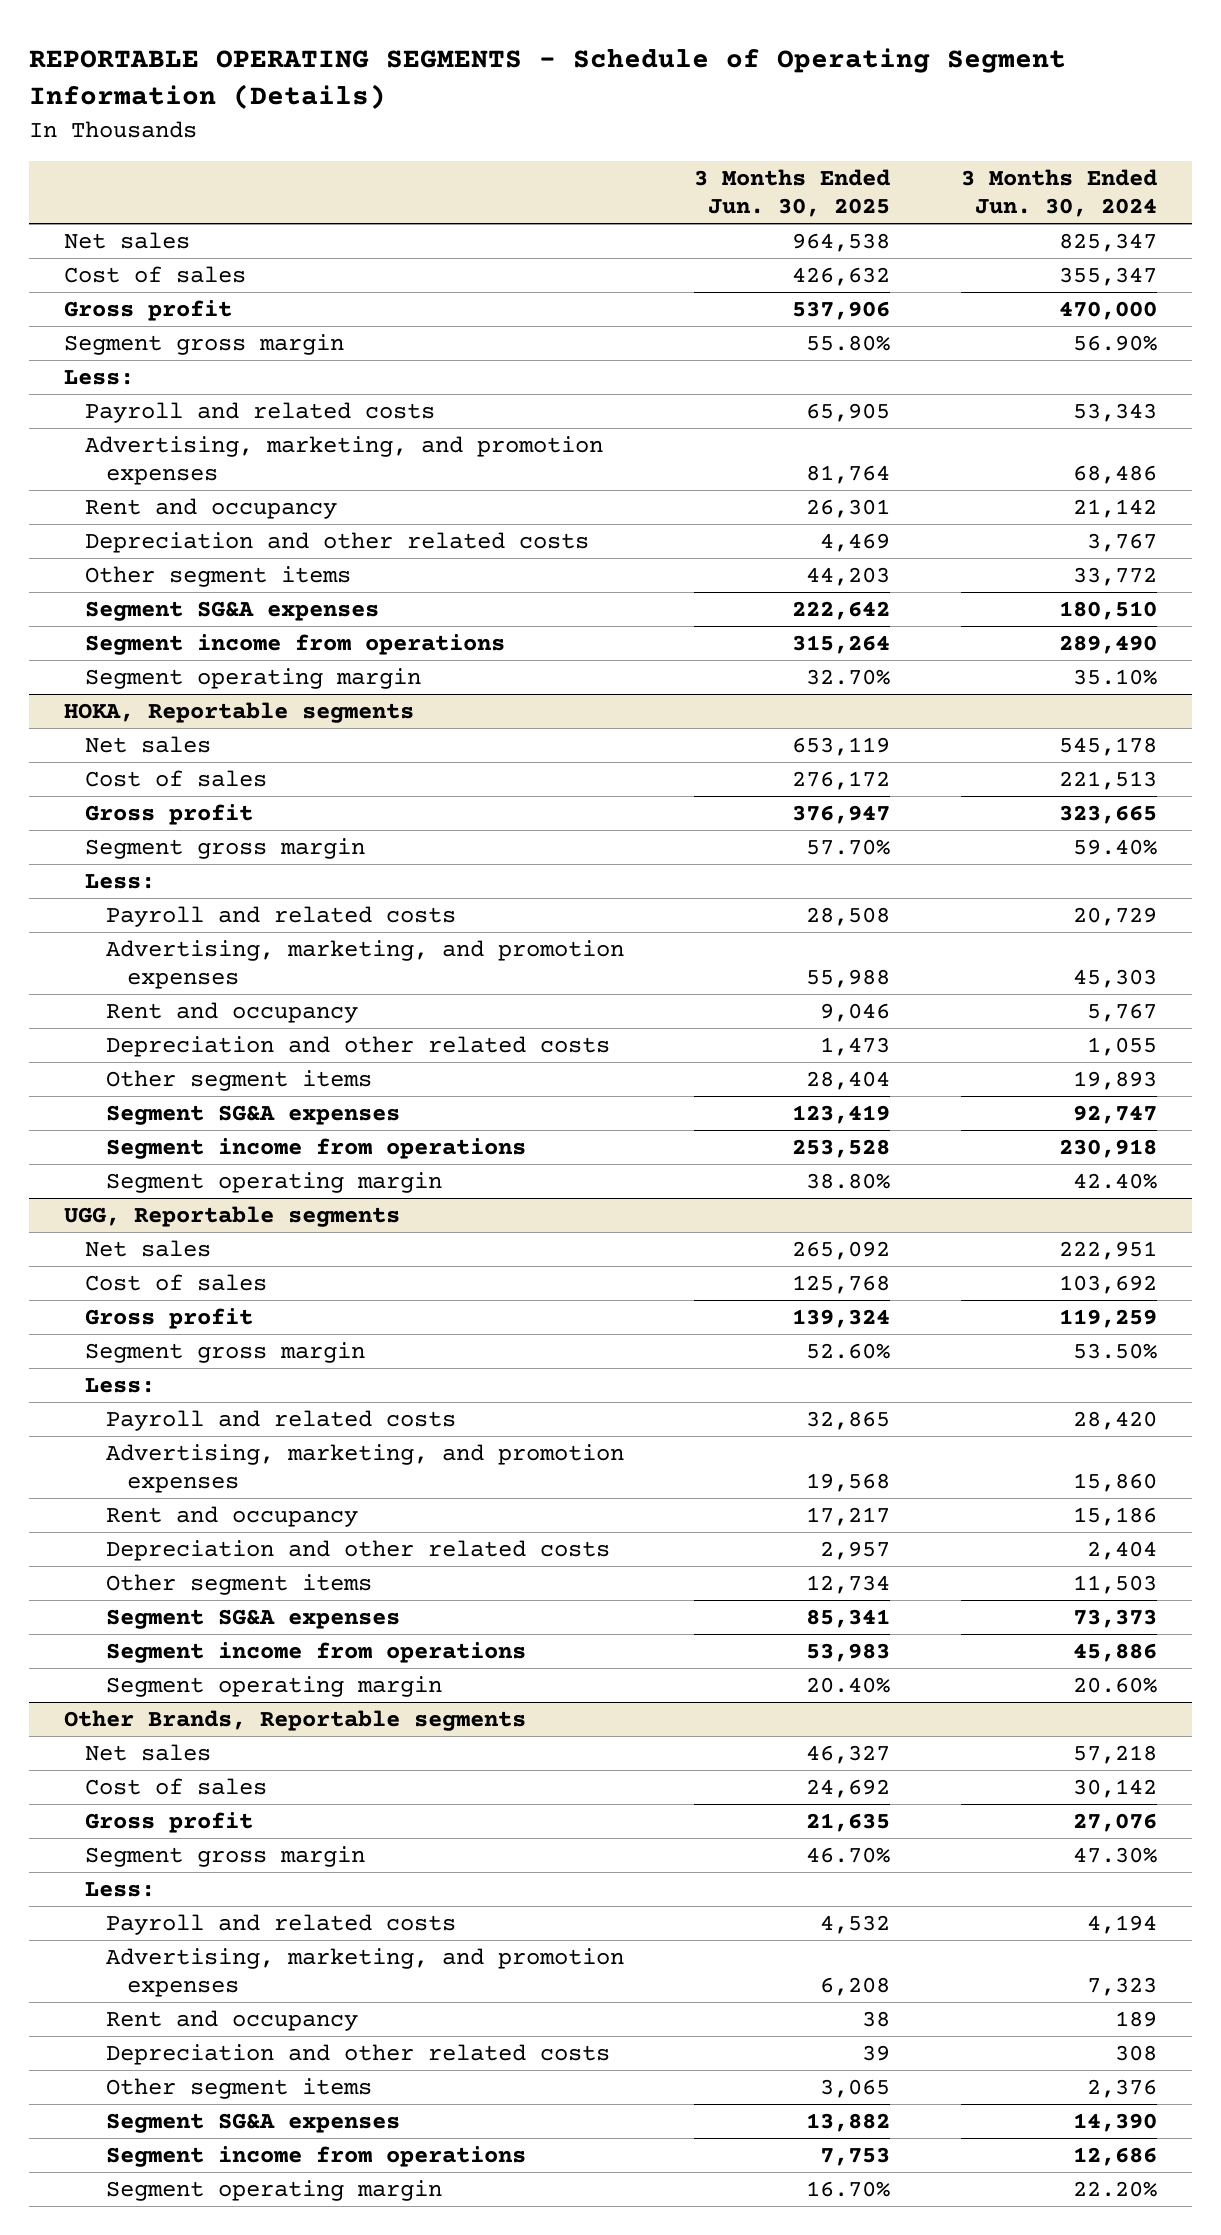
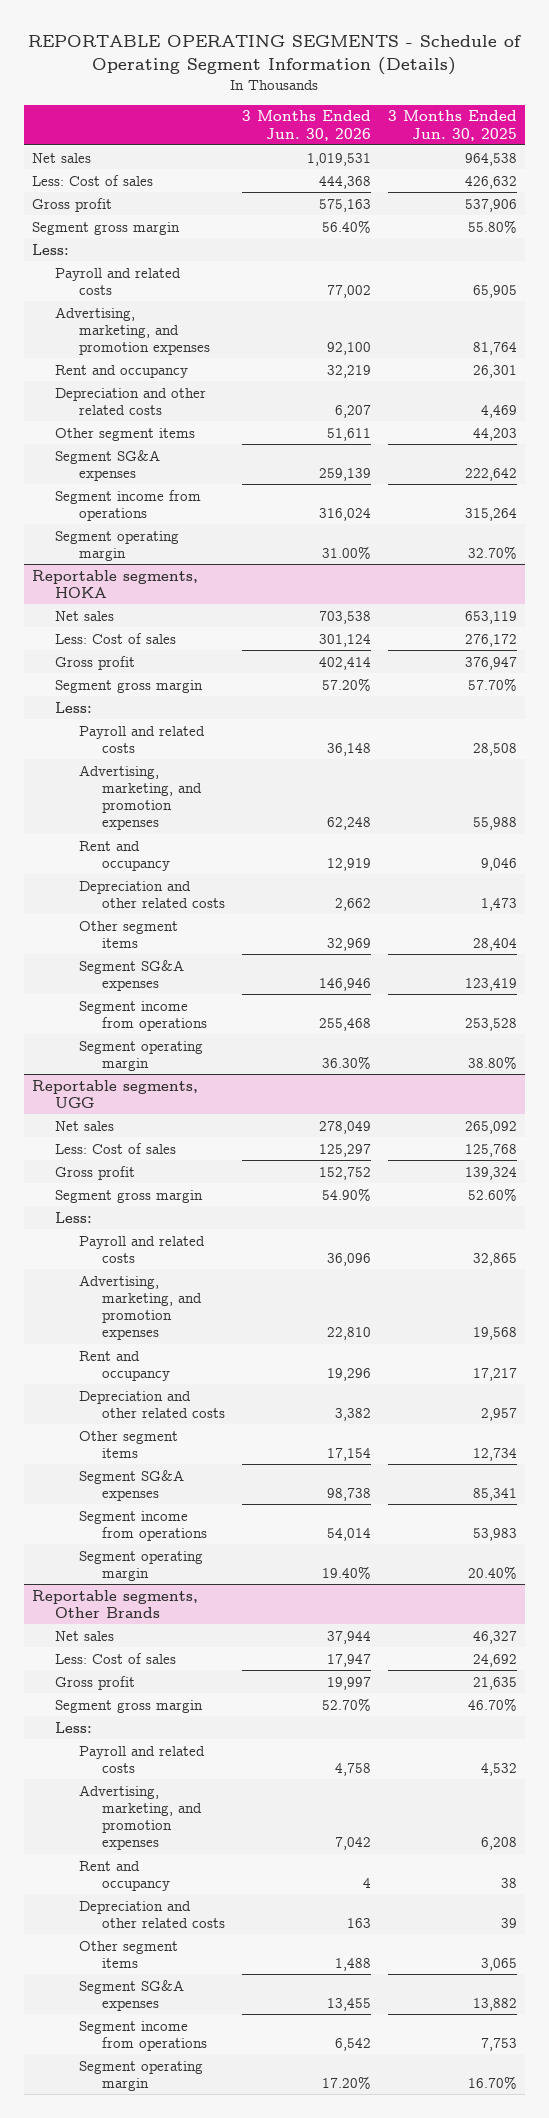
- | 3 Months Ended Jun. 30, 2025 | 3 Months Ended Jun. 30, 2024
+ | 3 Months Ended Jun. 30, 2026 | 3 Months Ended Jun. 30, 2025
- Cost of sales | 426,632 | 355,347
+ Less: Cost of sales | 444,368 | 426,632
- HOKA, Reportable segments
+ Reportable segments, HOKA
- Cost of sales | 276,172 | 221,513
+ Less: Cost of sales | 301,124 | 276,172
- UGG, Reportable segments
+ Reportable segments, UGG
- Cost of sales | 125,768 | 103,692
+ Less: Cost of sales | 125,297 | 125,768
- Other Brands, Reportable segments
+ Reportable segments, Other Brands
- Cost of sales | 24,692 | 30,142
+ Less: Cost of sales | 17,947 | 24,692

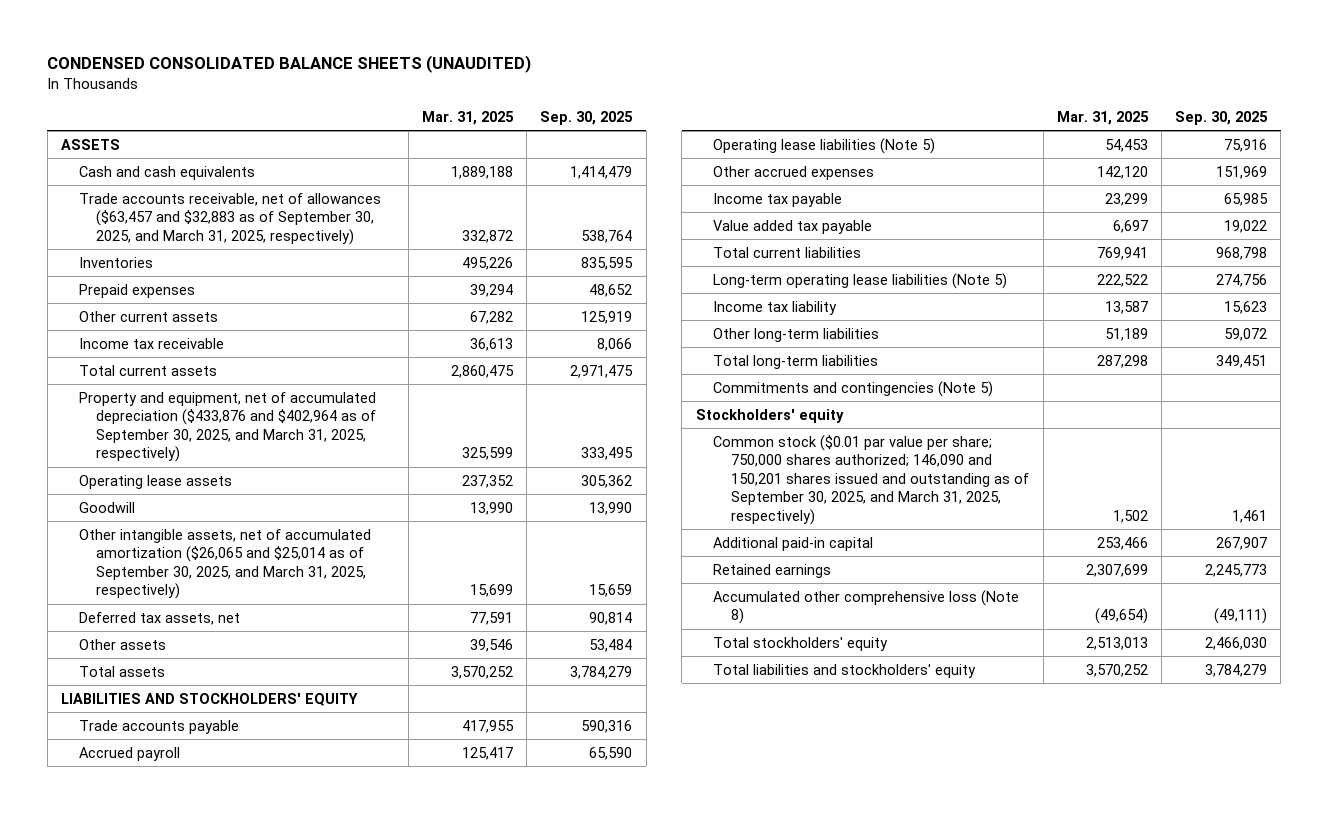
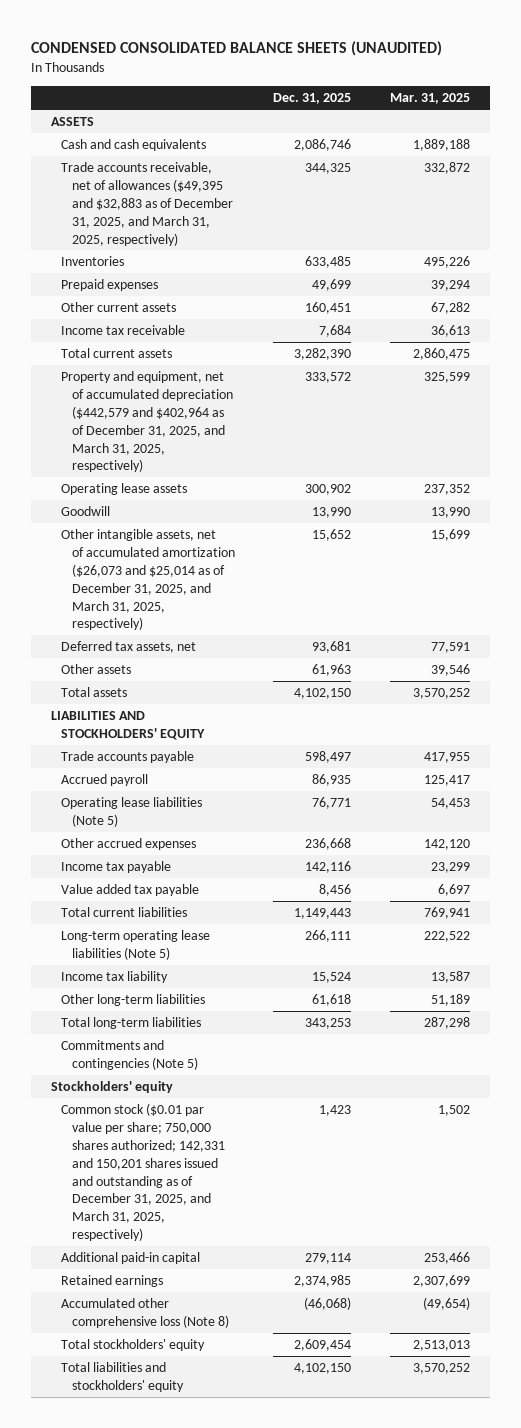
- | Mar. 31, 2025 | Sep. 30, 2025
+ | Dec. 31, 2025 | Mar. 31, 2025
- Trade accounts receivable, net of allowances ($63,457 and $32,883 as of September 30, 2025, and March 31, 2025, respectively) | 332,872 | 538,764
+ Trade accounts receivable, net of allowances ($49,395 and $32,883 as of December 31, 2025, and March 31, 2025, respectively) | 344,325 | 332,872
- Property and equipment, net of accumulated depreciation ($433,876 and $402,964 as of September 30, 2025, and March 31, 2025, respectively) | 325,599 | 333,495
+ Property and equipment, net of accumulated depreciation ($442,579 and $402,964 as of December 31, 2025, and March 31, 2025, respectively) | 333,572 | 325,599
- Other intangible assets, net of accumulated amortization ($26,065 and $25,014 as of September 30, 2025, and March 31, 2025, respectively) | 15,699 | 15,659
+ Other intangible assets, net of accumulated amortization ($26,073 and $25,014 as of December 31, 2025, and March 31, 2025, respectively) | 15,652 | 15,699
- Common stock ($0.01 par value per share; 750,000 shares authorized; 146,090 and 150,201 shares issued and outstanding as of September 30, 2025, and March 31, 2025, respectively) | 1,502 | 1,461
+ Common stock ($0.01 par value per share; 750,000 shares authorized; 142,331 and 150,201 shares issued and outstanding as of December 31, 2025, and March 31, 2025, respectively) | 1,423 | 1,502

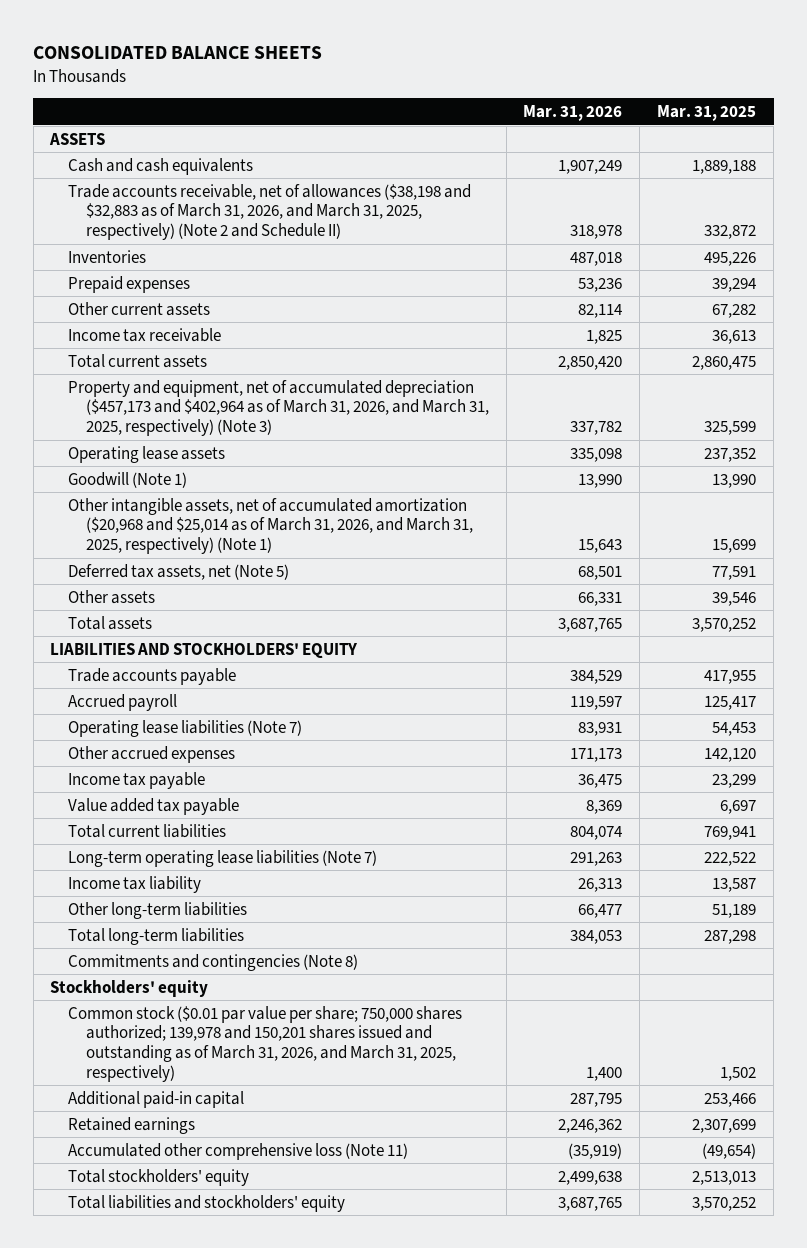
- CONDENSED CONSOLIDATED BALANCE SHEETS (UNAUDITED)
+ CONSOLIDATED BALANCE SHEETS
- | Dec. 31, 2025 | Mar. 31, 2025
+ | Mar. 31, 2026 | Mar. 31, 2025
- Trade accounts receivable, net of allowances ($49,395 and $32,883 as of December 31, 2025, and March 31, 2025, respectively) | 344,325 | 332,872
+ Trade accounts receivable, net of allowances ($38,198 and $32,883 as of March 31, 2026, and March 31, 2025, respectively) (Note 2 and Schedule II) | 318,978 | 332,872
- Property and equipment, net of accumulated depreciation ($442,579 and $402,964 as of December 31, 2025, and March 31, 2025, respectively) | 333,572 | 325,599
+ Property and equipment, net of accumulated depreciation ($457,173 and $402,964 as of March 31, 2026, and March 31, 2025, respectively) (Note 3) | 337,782 | 325,599
- Goodwill | 13,990 | 13,990
- Other intangible assets, net of accumulated amortization ($26,073 and $25,014 as of December 31, 2025, and March 31, 2025, respectively) | 15,652 | 15,699
- Deferred tax assets, net | 93,681 | 77,591
+ Goodwill (Note 1) | 13,990 | 13,990
+ Other intangible assets, net of accumulated amortization ($20,968 and $25,014 as of March 31, 2026, and March 31, 2025, respectively) (Note 1) | 15,643 | 15,699
+ Deferred tax assets, net (Note 5) | 68,501 | 77,591
- Operating lease liabilities (Note 5) | 76,771 | 54,453
+ Operating lease liabilities (Note 7) | 83,931 | 54,453
- Long-term operating lease liabilities (Note 5) | 266,111 | 222,522
+ Long-term operating lease liabilities (Note 7) | 291,263 | 222,522
- Commitments and contingencies (Note 5)
+ Commitments and contingencies (Note 8)
- Common stock ($0.01 par value per share; 750,000 shares authorized; 142,331 and 150,201 shares issued and outstanding as of December 31, 2025, and March 31, 2025, respectively) | 1,423 | 1,502
+ Common stock ($0.01 par value per share; 750,000 shares authorized; 139,978 and 150,201 shares issued and outstanding as of March 31, 2026, and March 31, 2025, respectively) | 1,400 | 1,502
- Accumulated other comprehensive loss (Note 8) | (46,068) | (49,654)
+ Accumulated other comprehensive loss (Note 11) | (35,919) | (49,654)

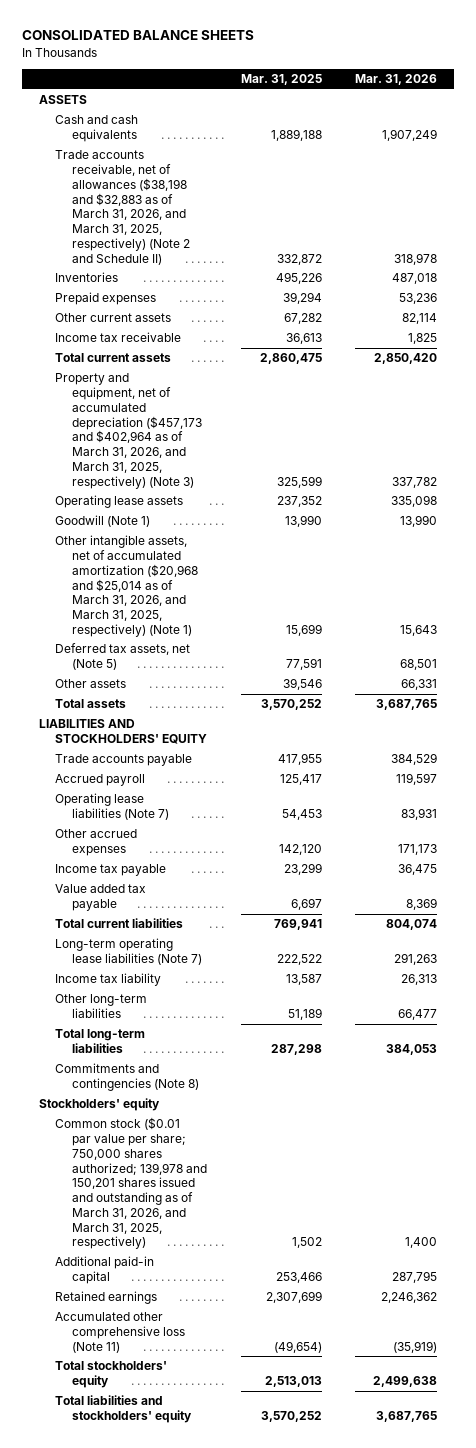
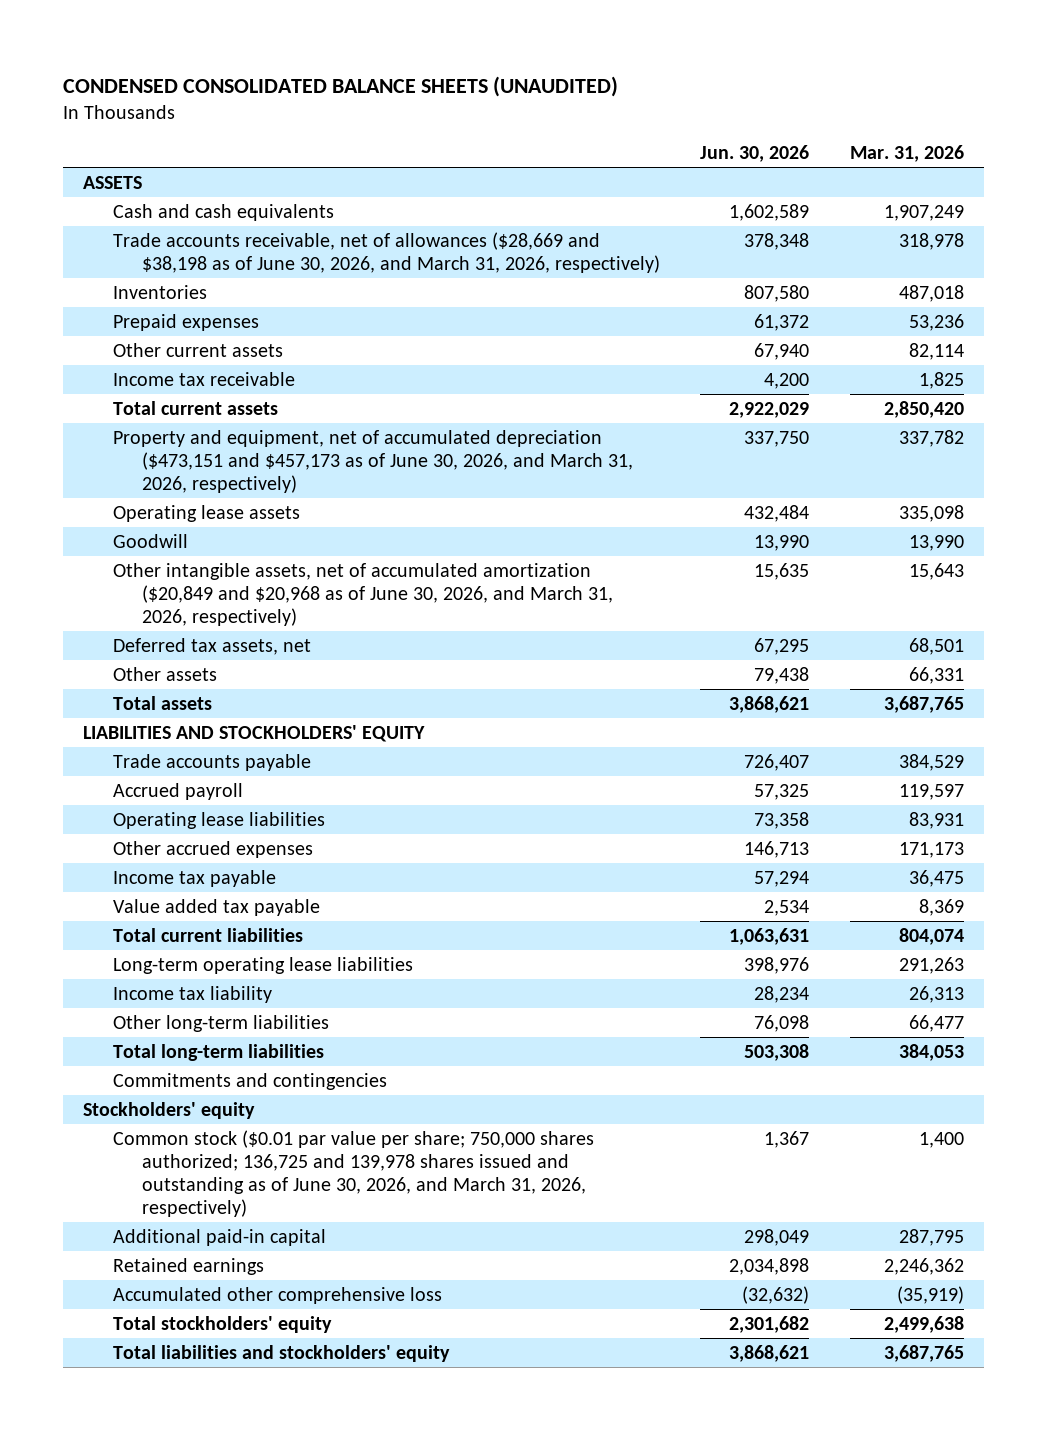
- CONSOLIDATED BALANCE SHEETS
+ CONDENSED CONSOLIDATED BALANCE SHEETS (UNAUDITED)
- | Mar. 31, 2025 | Mar. 31, 2026
+ | Jun. 30, 2026 | Mar. 31, 2026
- Trade accounts receivable, net of allowances ($38,198 and $32,883 as of March 31, 2026, and March 31, 2025, respectively) (Note 2 and Schedule II) | 332,872 | 318,978
+ Trade accounts receivable, net of allowances ($28,669 and $38,198 as of June 30, 2026, and March 31, 2026, respectively) | 378,348 | 318,978
- Property and equipment, net of accumulated depreciation ($457,173 and $402,964 as of March 31, 2026, and March 31, 2025, respectively) (Note 3) | 325,599 | 337,782
+ Property and equipment, net of accumulated depreciation ($473,151 and $457,173 as of June 30, 2026, and March 31, 2026, respectively) | 337,750 | 337,782
- Goodwill (Note 1) | 13,990 | 13,990
- Other intangible assets, net of accumulated amortization ($20,968 and $25,014 as of March 31, 2026, and March 31, 2025, respectively) (Note 1) | 15,699 | 15,643
- Deferred tax assets, net (Note 5) | 77,591 | 68,501
+ Goodwill | 13,990 | 13,990
+ Other intangible assets, net of accumulated amortization ($20,849 and $20,968 as of June 30, 2026, and March 31, 2026, respectively) | 15,635 | 15,643
+ Deferred tax assets, net | 67,295 | 68,501
- Operating lease liabilities (Note 7) | 54,453 | 83,931
+ Operating lease liabilities | 73,358 | 83,931
- Long-term operating lease liabilities (Note 7) | 222,522 | 291,263
+ Long-term operating lease liabilities | 398,976 | 291,263
- Commitments and contingencies (Note 8)
+ Commitments and contingencies
- Common stock ($0.01 par value per share; 750,000 shares authorized; 139,978 and 150,201 shares issued and outstanding as of March 31, 2026, and March 31, 2025, respectively) | 1,502 | 1,400
+ Common stock ($0.01 par value per share; 750,000 shares authorized; 136,725 and 139,978 shares issued and outstanding as of June 30, 2026, and March 31, 2026, respectively) | 1,367 | 1,400
- Accumulated other comprehensive loss (Note 11) | (49,654) | (35,919)
+ Accumulated other comprehensive loss | (32,632) | (35,919)

